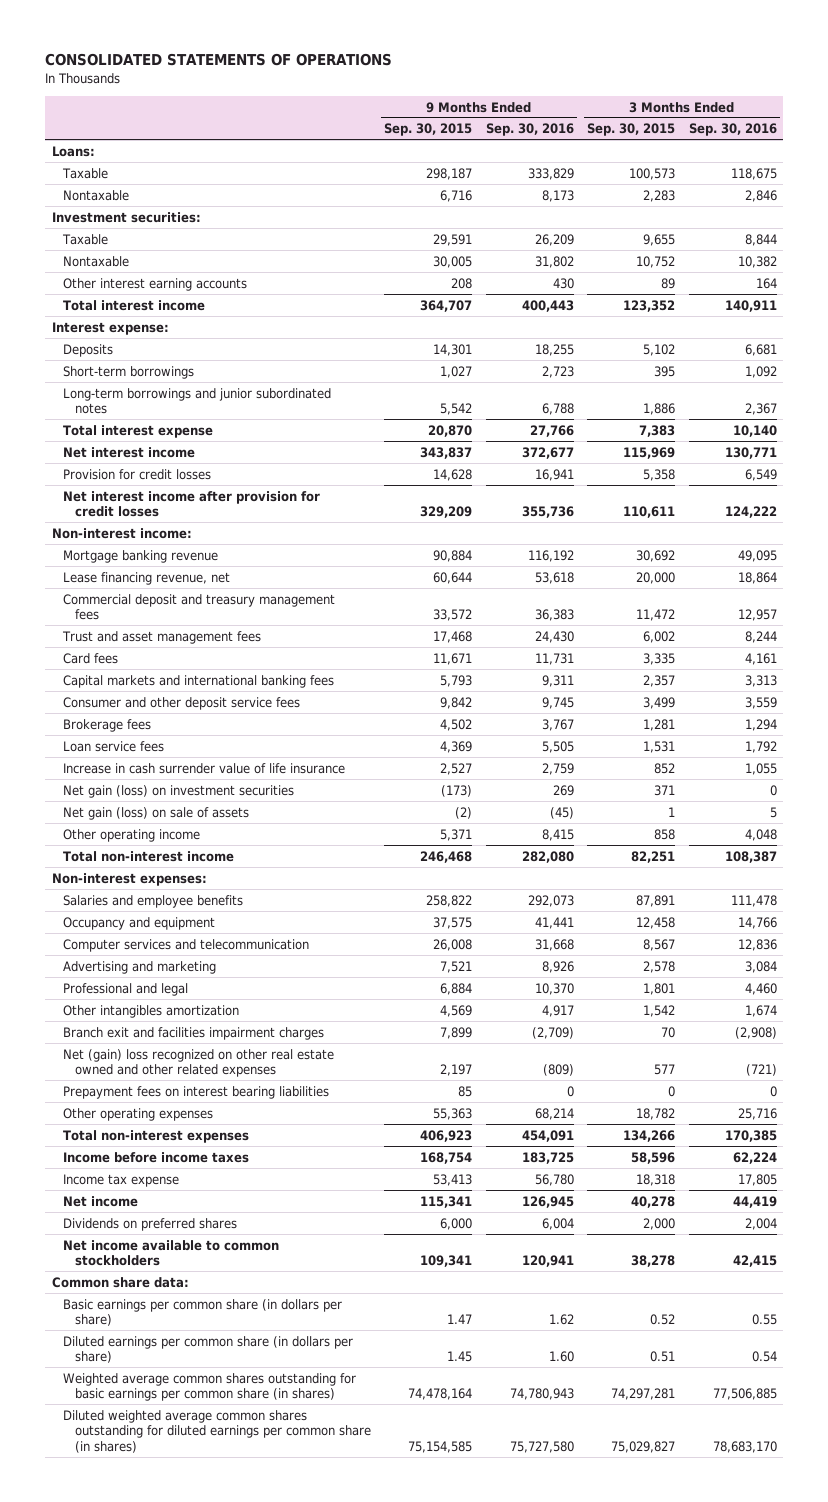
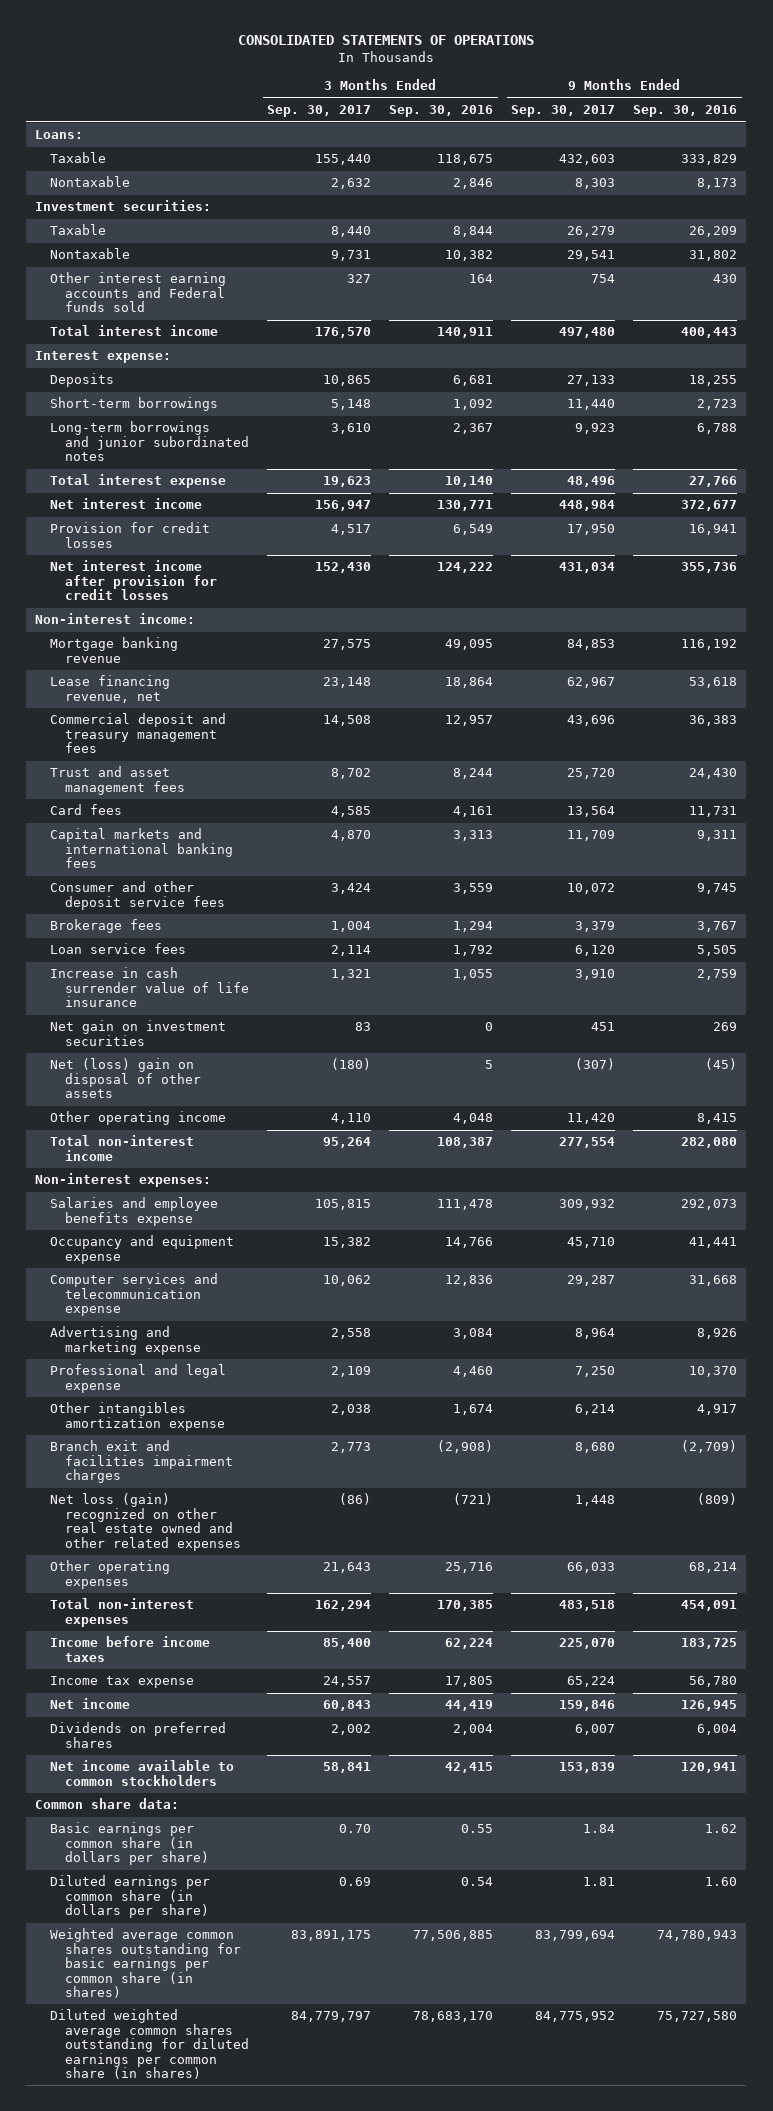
- | 9 Months Ended Sep. 30, 2015 | 9 Months Ended Sep. 30, 2016 | 3 Months Ended Sep. 30, 2015 | 3 Months Ended Sep. 30, 2016
+ | 3 Months Ended Sep. 30, 2017 | 3 Months Ended Sep. 30, 2016 | 9 Months Ended Sep. 30, 2017 | 9 Months Ended Sep. 30, 2016
- Other interest earning accounts | 208 | 430 | 89 | 164
+ Other interest earning accounts and Federal funds sold | 327 | 164 | 754 | 430
- Net gain (loss) on investment securities | (173) | 269 | 371 | 0
- Net gain (loss) on sale of assets | (2) | (45) | 1 | 5
+ Net gain on investment securities | 83 | 0 | 451 | 269
+ Net (loss) gain on disposal of other assets | (180) | 5 | (307) | (45)
- Salaries and employee benefits | 258,822 | 292,073 | 87,891 | 111,478
- Occupancy and equipment | 37,575 | 41,441 | 12,458 | 14,766
- Computer services and telecommunication | 26,008 | 31,668 | 8,567 | 12,836
- Advertising and marketing | 7,521 | 8,926 | 2,578 | 3,084
- Professional and legal | 6,884 | 10,370 | 1,801 | 4,460
- Other intangibles amortization | 4,569 | 4,917 | 1,542 | 1,674
+ Salaries and employee benefits expense | 105,815 | 111,478 | 309,932 | 292,073
+ Occupancy and equipment expense | 15,382 | 14,766 | 45,710 | 41,441
+ Computer services and telecommunication expense | 10,062 | 12,836 | 29,287 | 31,668
+ Advertising and marketing expense | 2,558 | 3,084 | 8,964 | 8,926
+ Professional and legal expense | 2,109 | 4,460 | 7,250 | 10,370
+ Other intangibles amortization expense | 2,038 | 1,674 | 6,214 | 4,917
- Net (gain) loss recognized on other real estate owned and other related expenses | 2,197 | (809) | 577 | (721)
- Prepayment fees on interest bearing liabilities | 85 | 0 | 0 | 0
+ Net loss (gain) recognized on other real estate owned and other related expenses | (86) | (721) | 1,448 | (809)

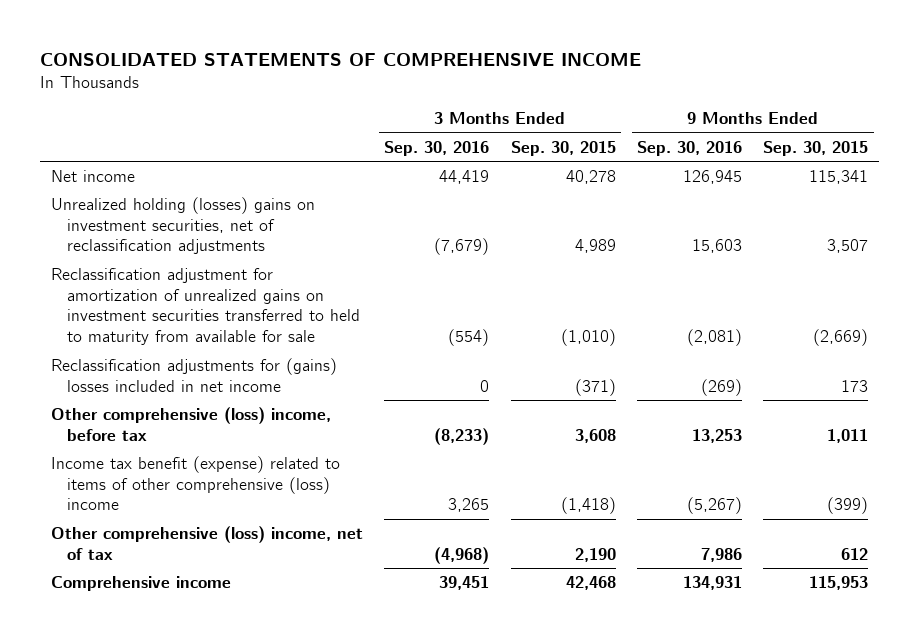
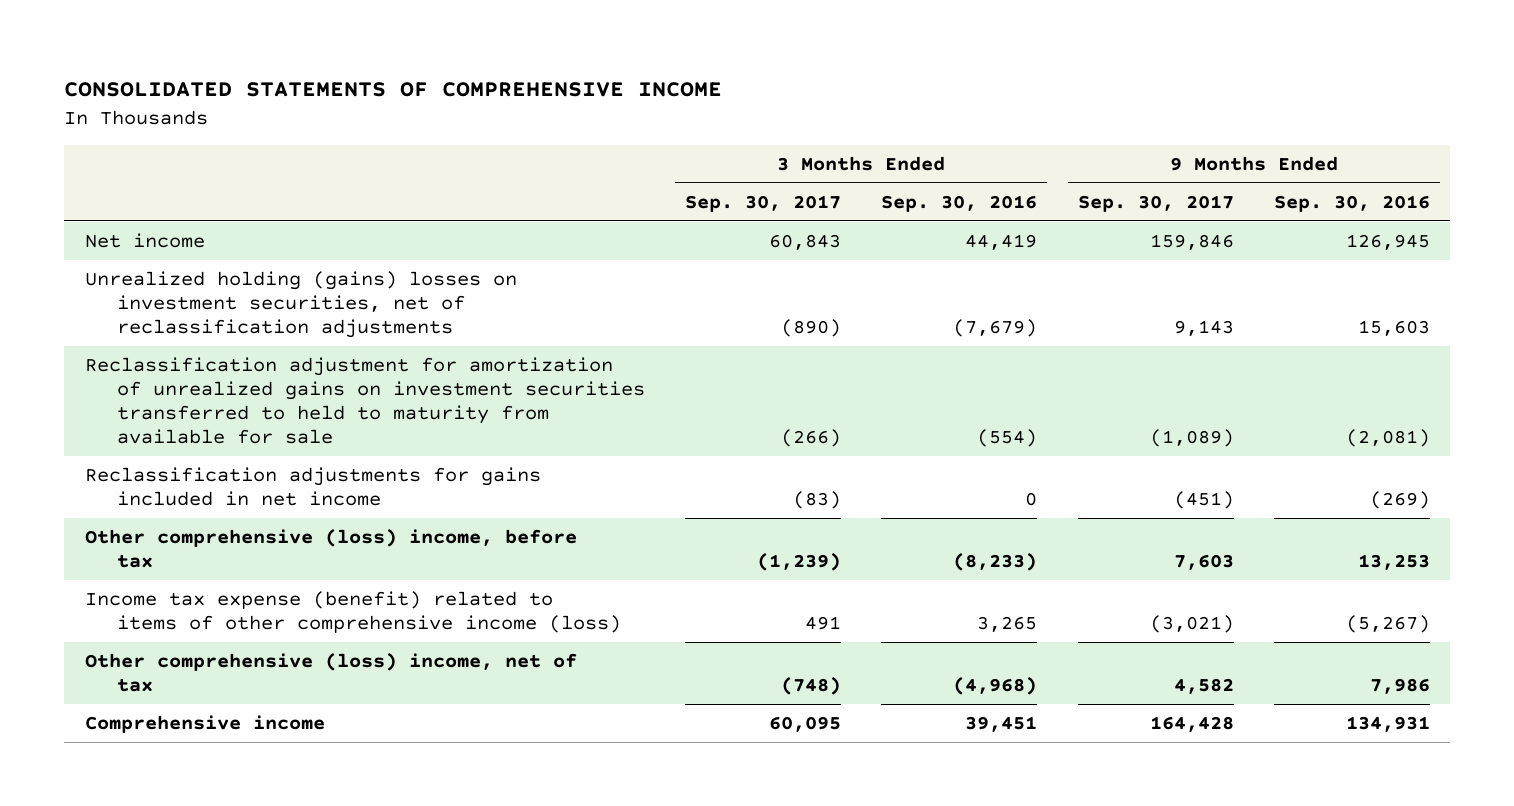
- | 3 Months Ended Sep. 30, 2016 | 3 Months Ended Sep. 30, 2015 | 9 Months Ended Sep. 30, 2016 | 9 Months Ended Sep. 30, 2015
+ | 3 Months Ended Sep. 30, 2017 | 3 Months Ended Sep. 30, 2016 | 9 Months Ended Sep. 30, 2017 | 9 Months Ended Sep. 30, 2016
- Unrealized holding (losses) gains on investment securities, net of reclassification adjustments | (7,679) | 4,989 | 15,603 | 3,507
+ Unrealized holding (gains) losses on investment securities, net of reclassification adjustments | (890) | (7,679) | 9,143 | 15,603
- Reclassification adjustments for (gains) losses included in net income | 0 | (371) | (269) | 173
+ Reclassification adjustments for gains included in net income | (83) | 0 | (451) | (269)
- Income tax benefit (expense) related to items of other comprehensive (loss) income | 3,265 | (1,418) | (5,267) | (399)
+ Income tax expense (benefit) related to items of other comprehensive income (loss) | 491 | 3,265 | (3,021) | (5,267)

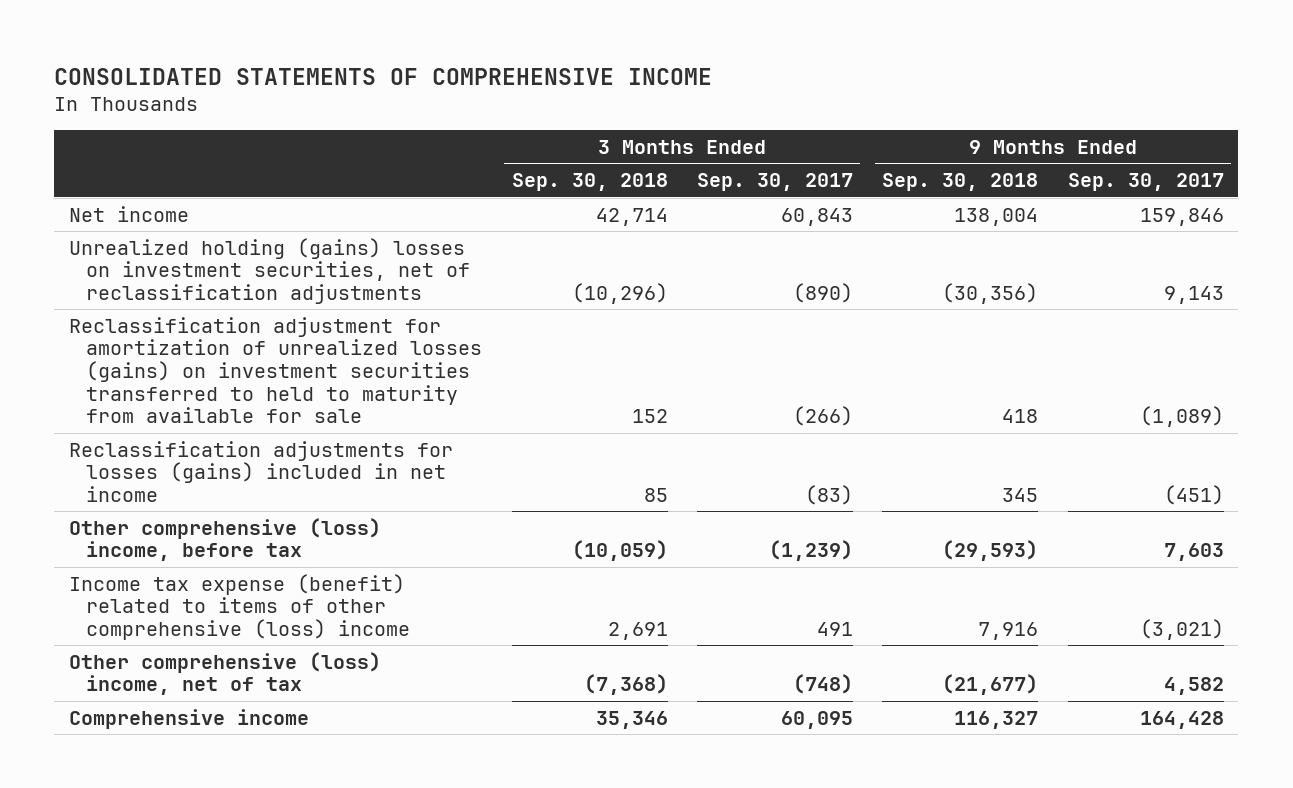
- | 3 Months Ended Sep. 30, 2017 | 3 Months Ended Sep. 30, 2016 | 9 Months Ended Sep. 30, 2017 | 9 Months Ended Sep. 30, 2016
+ | 3 Months Ended Sep. 30, 2018 | 3 Months Ended Sep. 30, 2017 | 9 Months Ended Sep. 30, 2018 | 9 Months Ended Sep. 30, 2017
- Reclassification adjustment for amortization of unrealized gains on investment securities transferred to held to maturity from available for sale | (266) | (554) | (1,089) | (2,081)
- Reclassification adjustments for gains included in net income | (83) | 0 | (451) | (269)
+ Reclassification adjustment for amortization of unrealized losses (gains) on investment securities transferred to held to maturity from available for sale | 152 | (266) | 418 | (1,089)
+ Reclassification adjustments for losses (gains) included in net income | 85 | (83) | 345 | (451)
- Income tax expense (benefit) related to items of other comprehensive income (loss) | 491 | 3,265 | (3,021) | (5,267)
+ Income tax expense (benefit) related to items of other comprehensive (loss) income | 2,691 | 491 | 7,916 | (3,021)

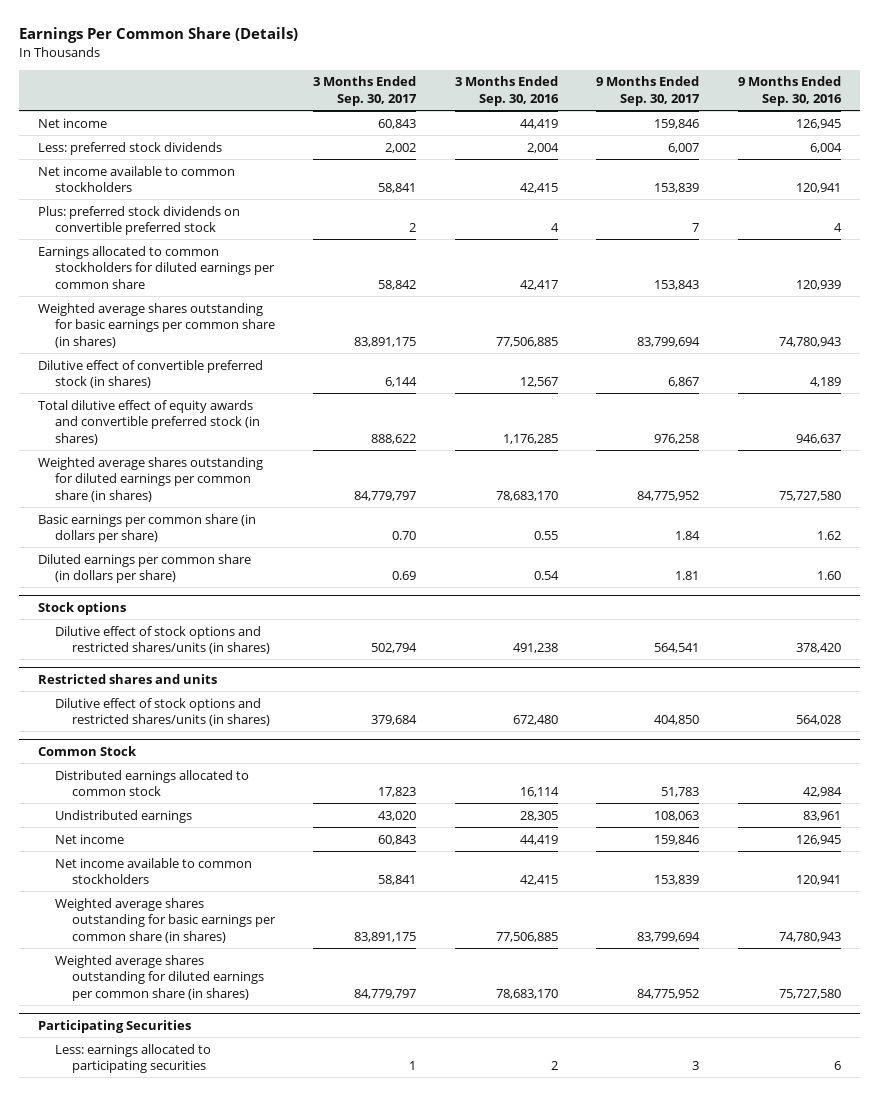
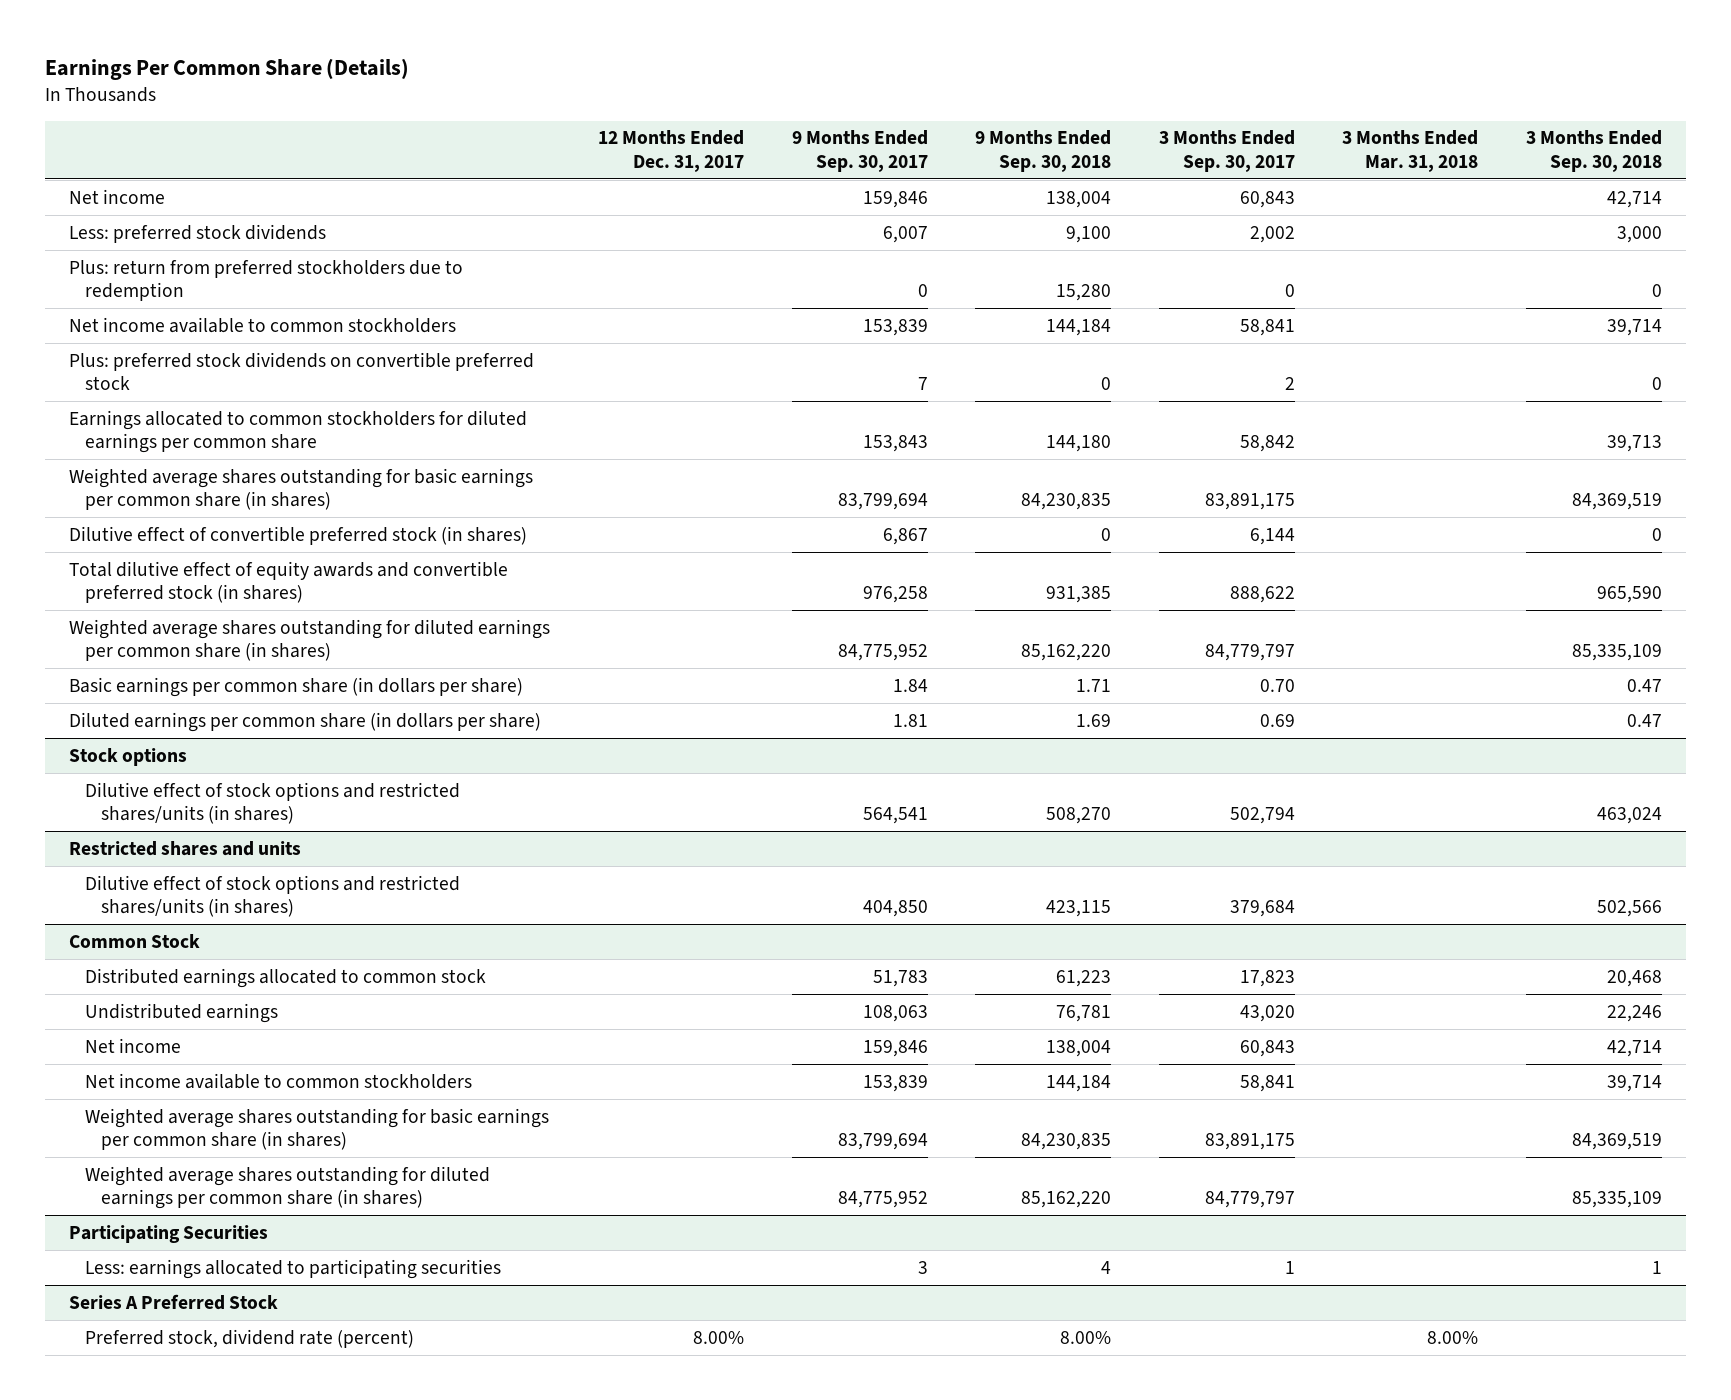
- | 3 Months Ended Sep. 30, 2017 | 3 Months Ended Sep. 30, 2016 | 9 Months Ended Sep. 30, 2017 | 9 Months Ended Sep. 30, 2016
+ | 12 Months Ended Dec. 31, 2017 | 9 Months Ended Sep. 30, 2017 | 9 Months Ended Sep. 30, 2018 | 3 Months Ended Sep. 30, 2017 | 3 Months Ended Mar. 31, 2018 | 3 Months Ended Sep. 30, 2018
+ Plus: return from preferred stockholders due to redemption | | 0 | 15,280 | 0 | | 0
+ Series A Preferred Stock
+ Preferred stock, dividend rate (percent) | 8.00% | | 8.00% | | 8.00% |

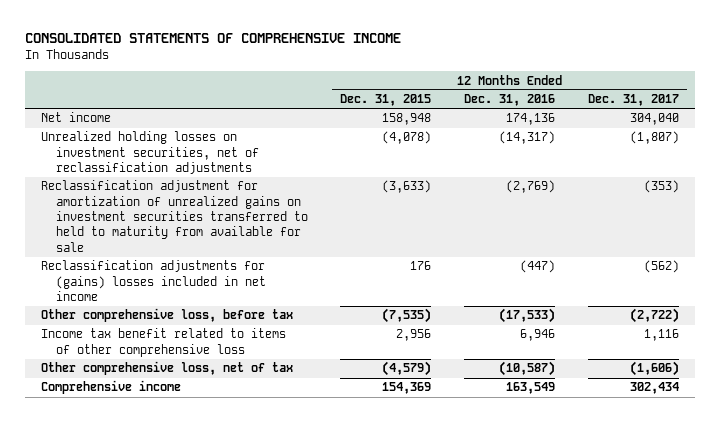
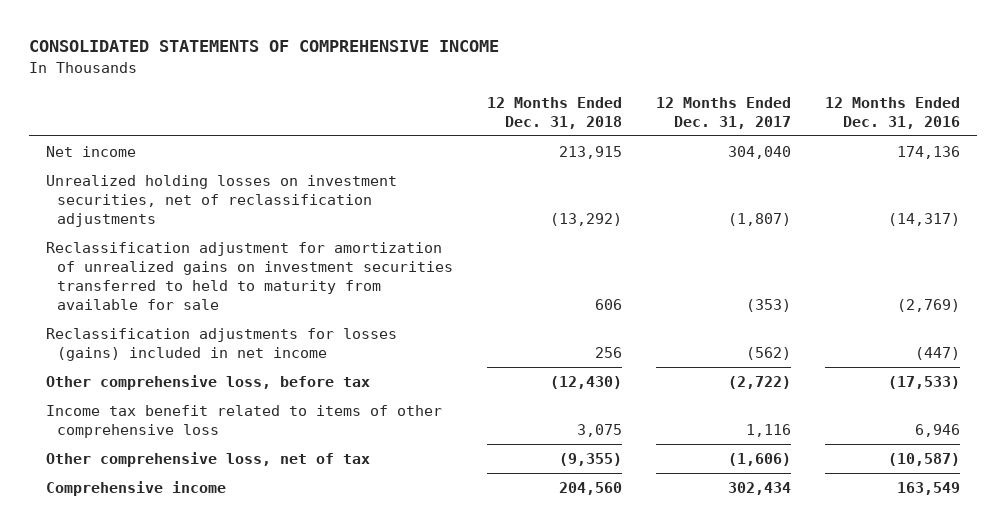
- | 12 Months Ended Dec. 31, 2015 | 12 Months Ended Dec. 31, 2016 | 12 Months Ended Dec. 31, 2017
+ | 12 Months Ended Dec. 31, 2018 | 12 Months Ended Dec. 31, 2017 | 12 Months Ended Dec. 31, 2016
- Reclassification adjustments for (gains) losses included in net income | 176 | (447) | (562)
+ Reclassification adjustments for losses (gains) included in net income | 256 | (562) | (447)

